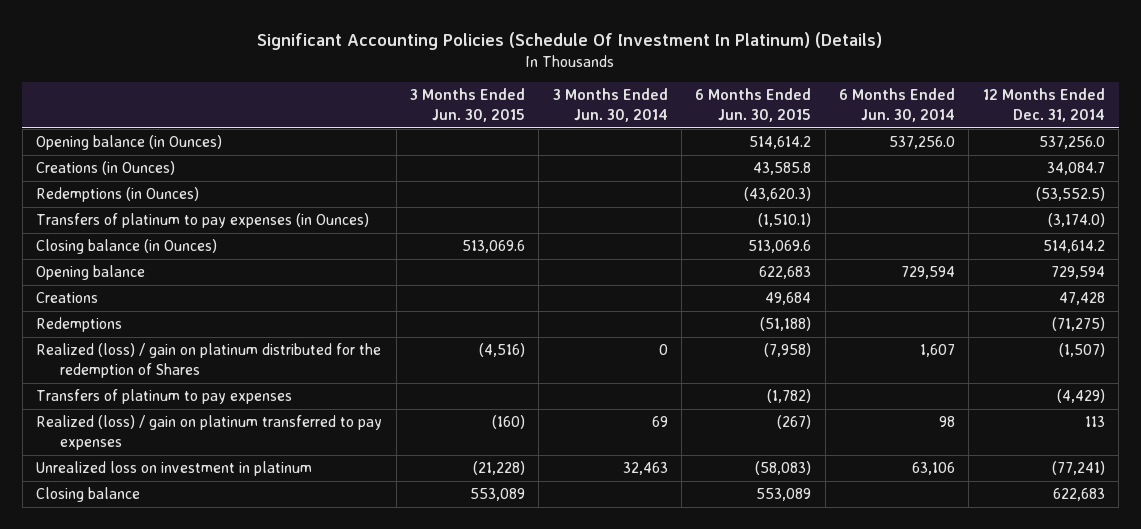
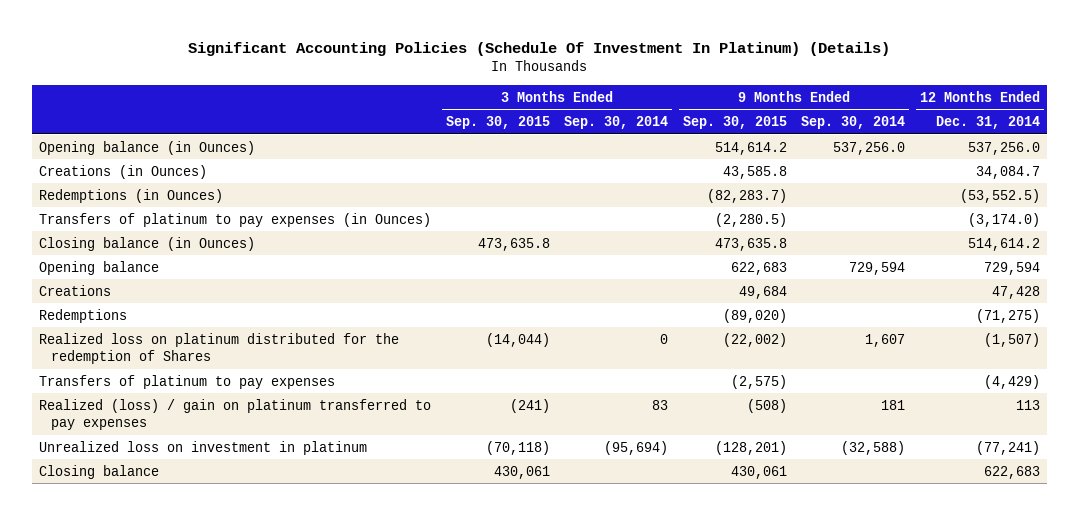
- | 3 Months Ended Jun. 30, 2015 | 3 Months Ended Jun. 30, 2014 | 6 Months Ended Jun. 30, 2015 | 6 Months Ended Jun. 30, 2014 | 12 Months Ended Dec. 31, 2014
+ | 3 Months Ended Sep. 30, 2015 | 3 Months Ended Sep. 30, 2014 | 9 Months Ended Sep. 30, 2015 | 9 Months Ended Sep. 30, 2014 | 12 Months Ended Dec. 31, 2014
- Realized (loss) / gain on platinum distributed for the redemption of Shares | (4,516) | 0 | (7,958) | 1,607 | (1,507)
+ Realized loss on platinum distributed for the redemption of Shares | (14,044) | 0 | (22,002) | 1,607 | (1,507)

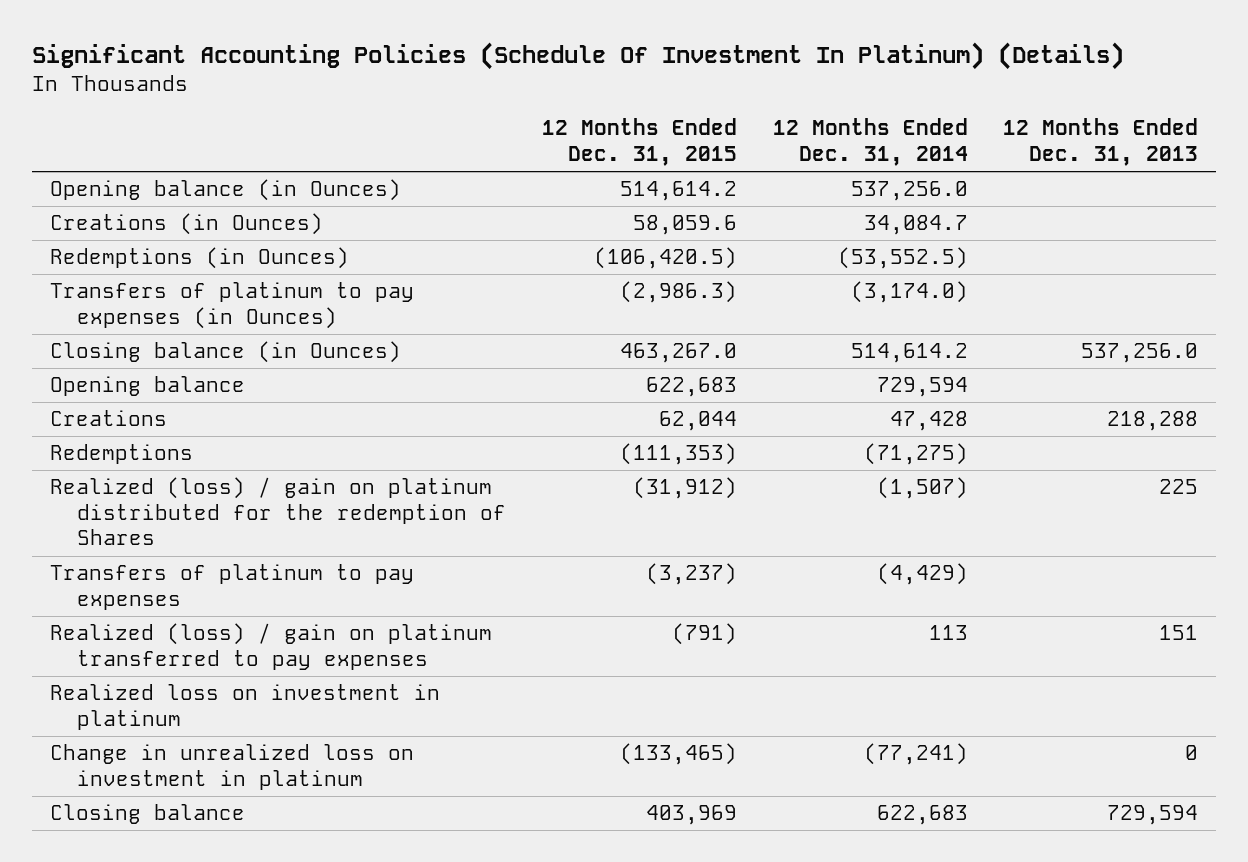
- | 3 Months Ended Sep. 30, 2015 | 3 Months Ended Sep. 30, 2014 | 9 Months Ended Sep. 30, 2015 | 9 Months Ended Sep. 30, 2014 | 12 Months Ended Dec. 31, 2014
+ | 12 Months Ended Dec. 31, 2015 | 12 Months Ended Dec. 31, 2014 | 12 Months Ended Dec. 31, 2013
- Realized loss on platinum distributed for the redemption of Shares | (14,044) | 0 | (22,002) | 1,607 | (1,507)
+ Realized (loss) / gain on platinum distributed for the redemption of Shares | (31,912) | (1,507) | 225
- Unrealized loss on investment in platinum | (70,118) | (95,694) | (128,201) | (32,588) | (77,241)
+ Realized loss on investment in platinum
+ Change in unrealized loss on investment in platinum | (133,465) | (77,241) | 0

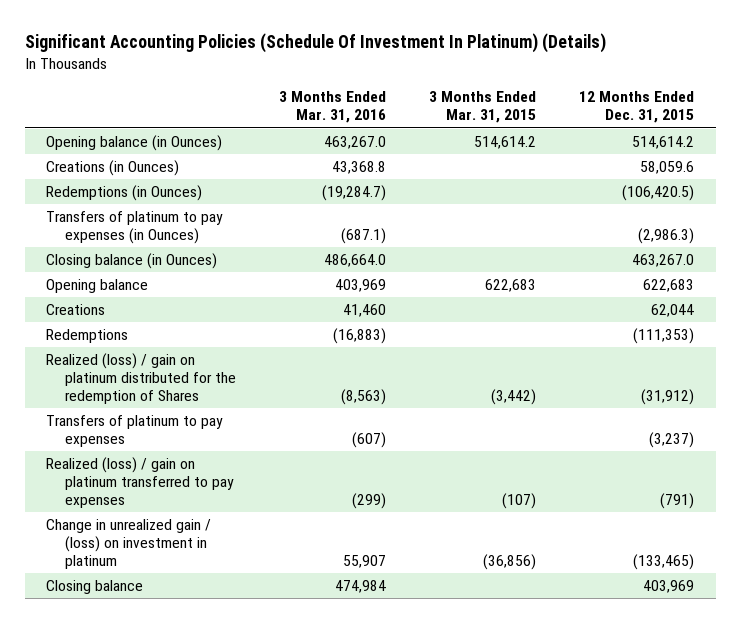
- | 12 Months Ended Dec. 31, 2015 | 12 Months Ended Dec. 31, 2014 | 12 Months Ended Dec. 31, 2013
+ | 3 Months Ended Mar. 31, 2016 | 3 Months Ended Mar. 31, 2015 | 12 Months Ended Dec. 31, 2015
- Realized loss on investment in platinum
- Change in unrealized loss on investment in platinum | (133,465) | (77,241) | 0
+ Change in unrealized gain / (loss) on investment in platinum | 55,907 | (36,856) | (133,465)

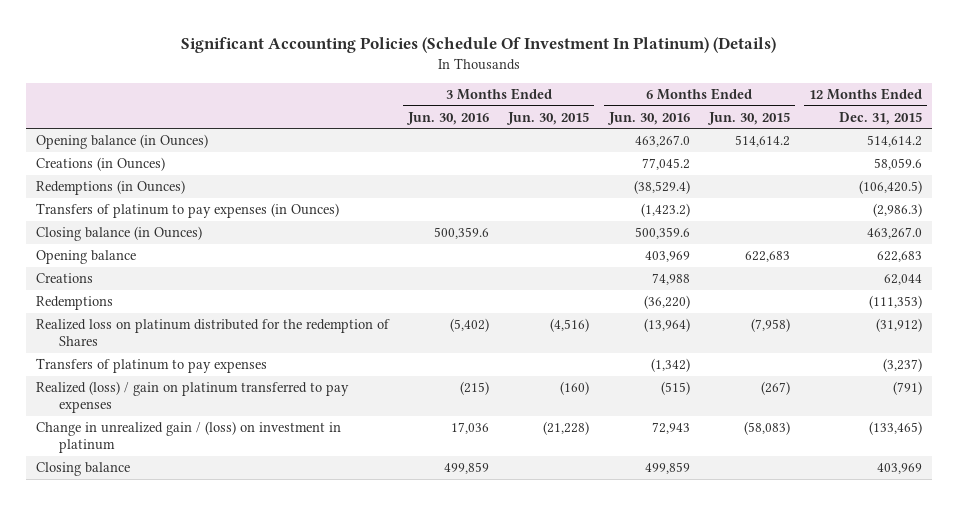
- | 3 Months Ended Mar. 31, 2016 | 3 Months Ended Mar. 31, 2015 | 12 Months Ended Dec. 31, 2015
+ | 3 Months Ended Jun. 30, 2016 | 3 Months Ended Jun. 30, 2015 | 6 Months Ended Jun. 30, 2016 | 6 Months Ended Jun. 30, 2015 | 12 Months Ended Dec. 31, 2015
- Realized (loss) / gain on platinum distributed for the redemption of Shares | (8,563) | (3,442) | (31,912)
+ Realized loss on platinum distributed for the redemption of Shares | (5,402) | (4,516) | (13,964) | (7,958) | (31,912)

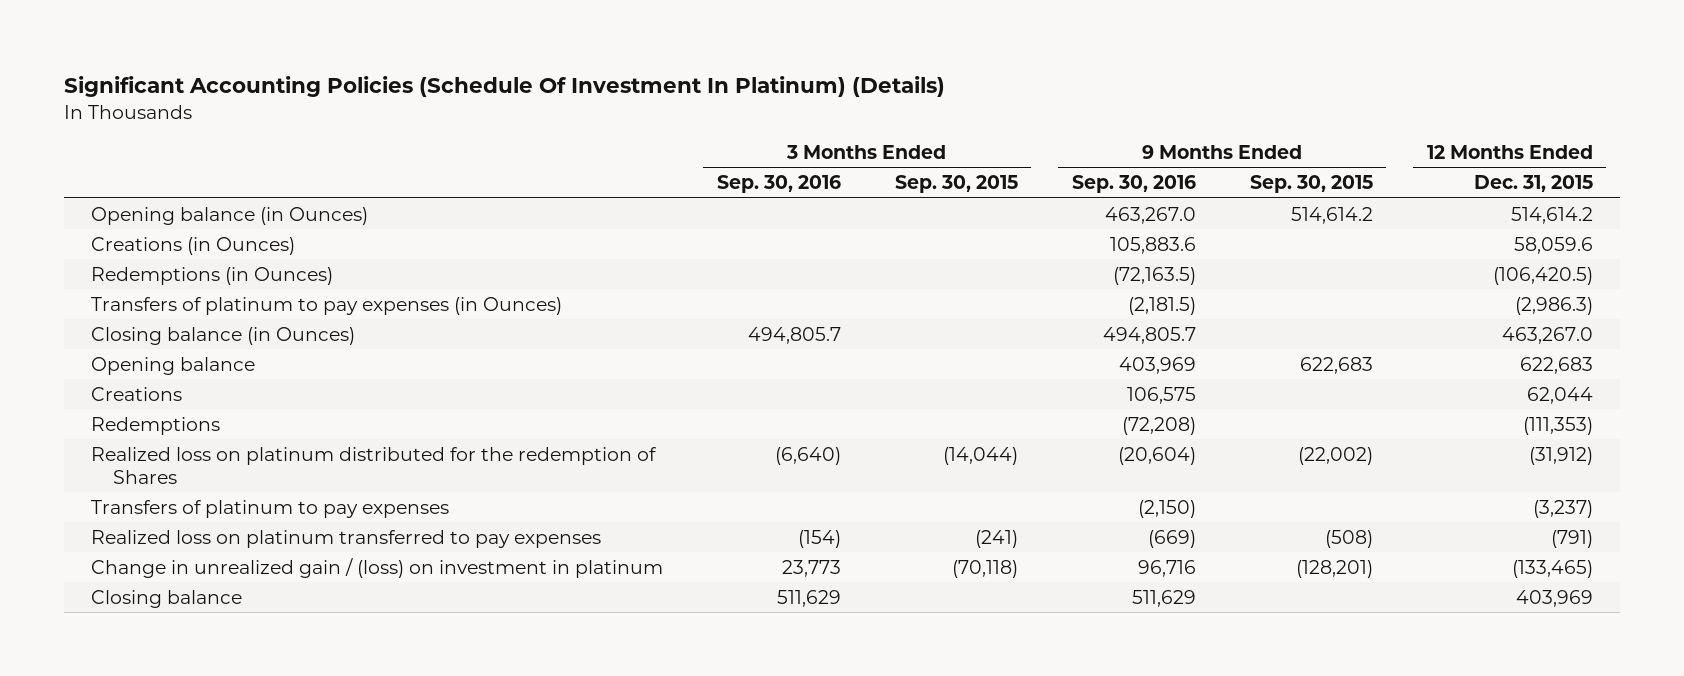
- | 3 Months Ended Jun. 30, 2016 | 3 Months Ended Jun. 30, 2015 | 6 Months Ended Jun. 30, 2016 | 6 Months Ended Jun. 30, 2015 | 12 Months Ended Dec. 31, 2015
+ | 3 Months Ended Sep. 30, 2016 | 3 Months Ended Sep. 30, 2015 | 9 Months Ended Sep. 30, 2016 | 9 Months Ended Sep. 30, 2015 | 12 Months Ended Dec. 31, 2015
- Realized (loss) / gain on platinum transferred to pay expenses | (215) | (160) | (515) | (267) | (791)
+ Realized loss on platinum transferred to pay expenses | (154) | (241) | (669) | (508) | (791)

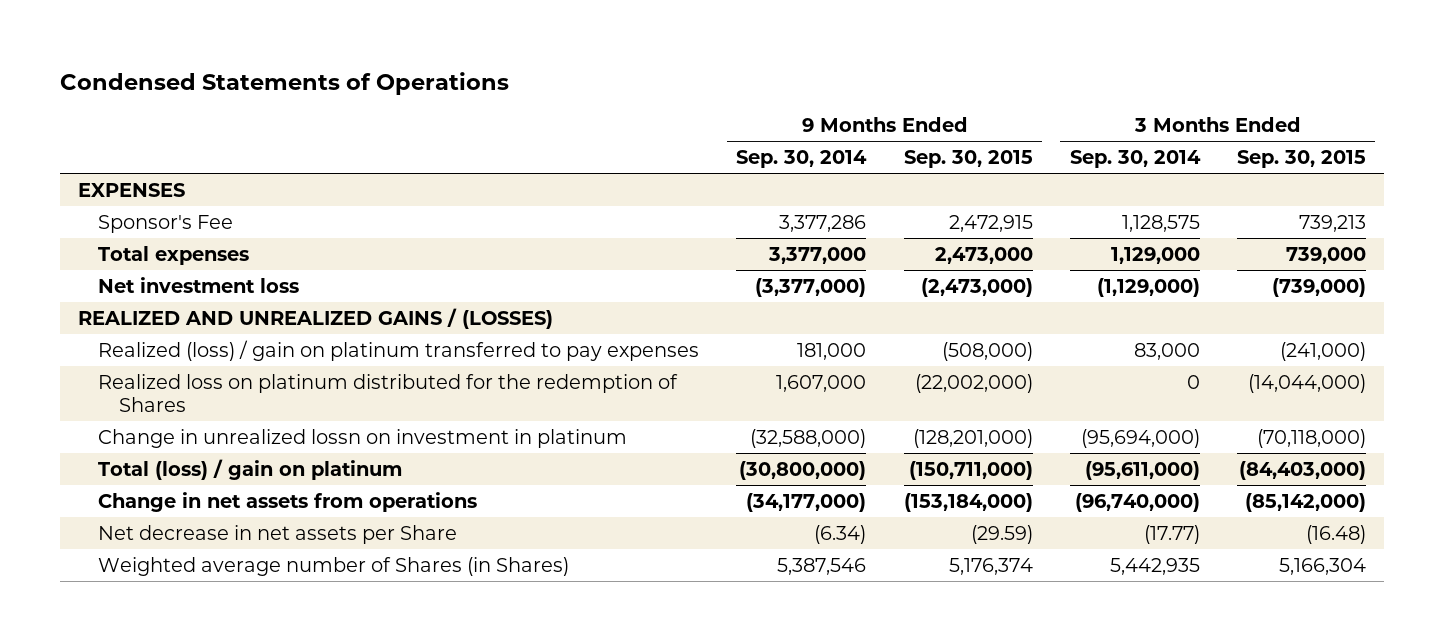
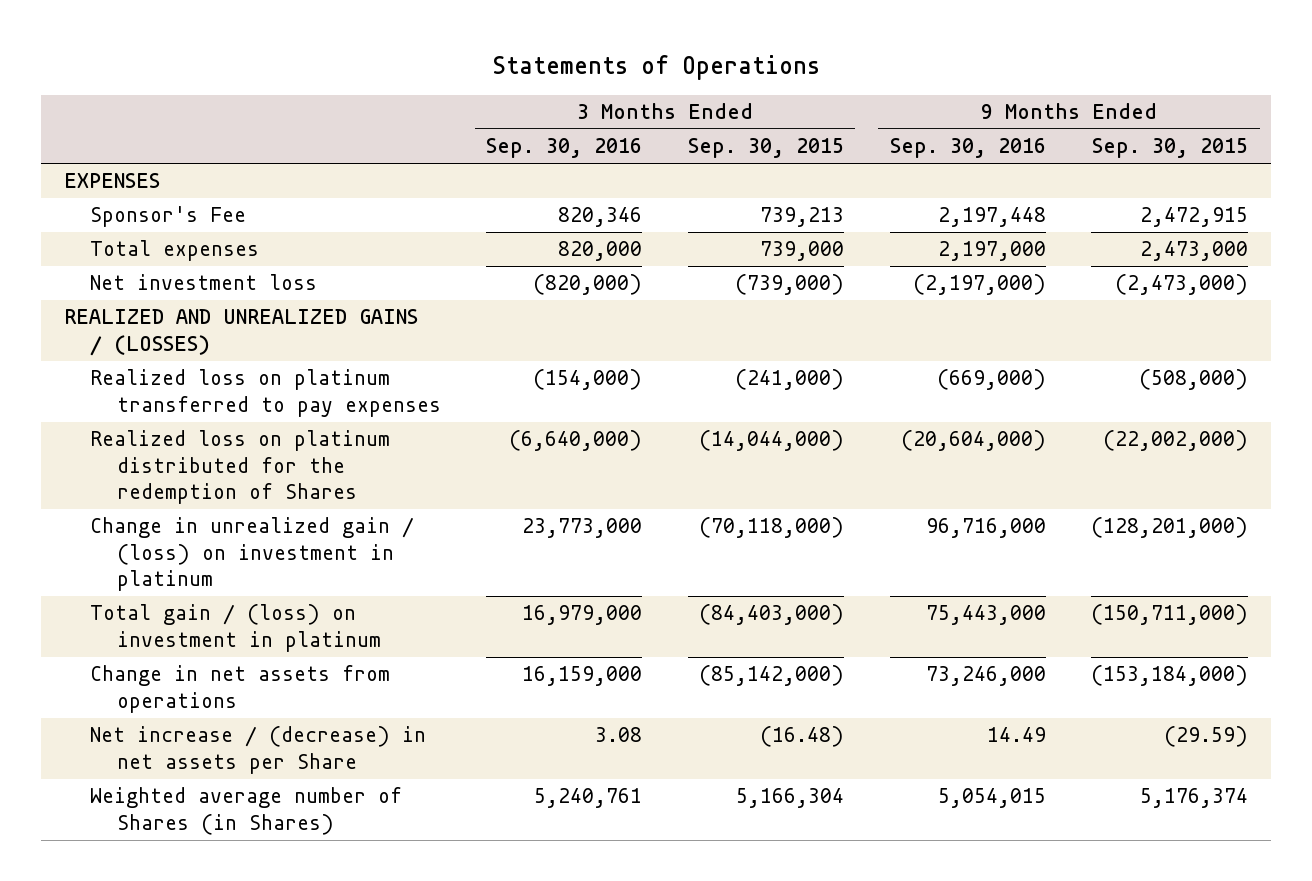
- Condensed Statements of Operations
+ Statements of Operations
- | 9 Months Ended Sep. 30, 2014 | 9 Months Ended Sep. 30, 2015 | 3 Months Ended Sep. 30, 2014 | 3 Months Ended Sep. 30, 2015
+ | 3 Months Ended Sep. 30, 2016 | 3 Months Ended Sep. 30, 2015 | 9 Months Ended Sep. 30, 2016 | 9 Months Ended Sep. 30, 2015
- Realized (loss) / gain on platinum transferred to pay expenses | 181,000 | (508,000) | 83,000 | (241,000)
+ Realized loss on platinum transferred to pay expenses | (154,000) | (241,000) | (669,000) | (508,000)
- Change in unrealized lossn on investment in platinum | (32,588,000) | (128,201,000) | (95,694,000) | (70,118,000)
- Total (loss) / gain on platinum | (30,800,000) | (150,711,000) | (95,611,000) | (84,403,000)
+ Change in unrealized gain / (loss) on investment in platinum | 23,773,000 | (70,118,000) | 96,716,000 | (128,201,000)
+ Total gain / (loss) on investment in platinum | 16,979,000 | (84,403,000) | 75,443,000 | (150,711,000)
- Net decrease in net assets per Share | (6.34) | (29.59) | (17.77) | (16.48)
+ Net increase / (decrease) in net assets per Share | 3.08 | (16.48) | 14.49 | (29.59)

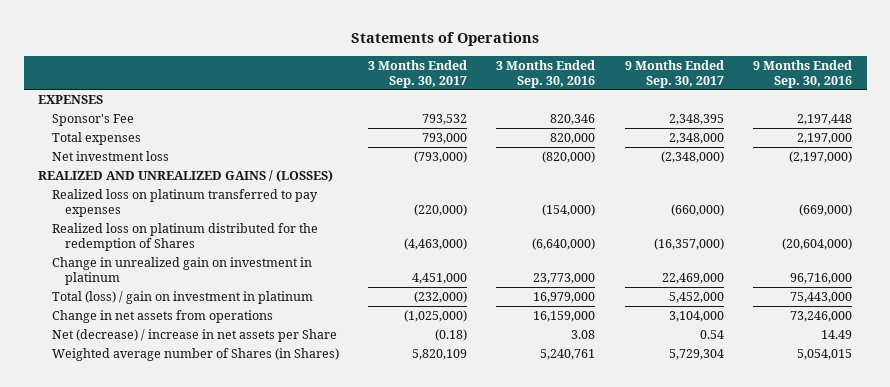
- | 3 Months Ended Sep. 30, 2016 | 3 Months Ended Sep. 30, 2015 | 9 Months Ended Sep. 30, 2016 | 9 Months Ended Sep. 30, 2015
+ | 3 Months Ended Sep. 30, 2017 | 3 Months Ended Sep. 30, 2016 | 9 Months Ended Sep. 30, 2017 | 9 Months Ended Sep. 30, 2016
- Change in unrealized gain / (loss) on investment in platinum | 23,773,000 | (70,118,000) | 96,716,000 | (128,201,000)
- Total gain / (loss) on investment in platinum | 16,979,000 | (84,403,000) | 75,443,000 | (150,711,000)
+ Change in unrealized gain on investment in platinum | 4,451,000 | 23,773,000 | 22,469,000 | 96,716,000
+ Total (loss) / gain on investment in platinum | (232,000) | 16,979,000 | 5,452,000 | 75,443,000
- Net increase / (decrease) in net assets per Share | 3.08 | (16.48) | 14.49 | (29.59)
+ Net (decrease) / increase in net assets per Share | (0.18) | 3.08 | 0.54 | 14.49

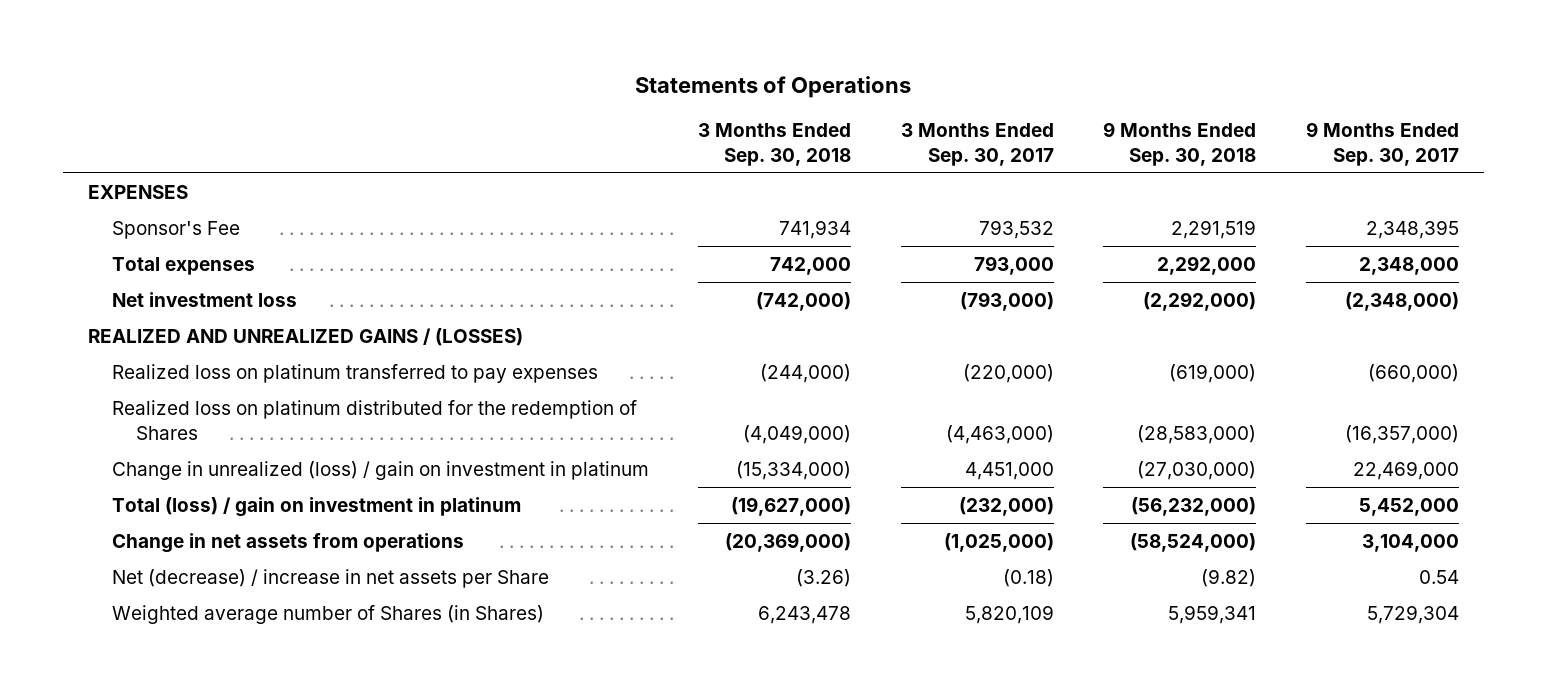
- | 3 Months Ended Sep. 30, 2017 | 3 Months Ended Sep. 30, 2016 | 9 Months Ended Sep. 30, 2017 | 9 Months Ended Sep. 30, 2016
+ | 3 Months Ended Sep. 30, 2018 | 3 Months Ended Sep. 30, 2017 | 9 Months Ended Sep. 30, 2018 | 9 Months Ended Sep. 30, 2017
- Change in unrealized gain on investment in platinum | 4,451,000 | 23,773,000 | 22,469,000 | 96,716,000
+ Change in unrealized (loss) / gain on investment in platinum | (15,334,000) | 4,451,000 | (27,030,000) | 22,469,000

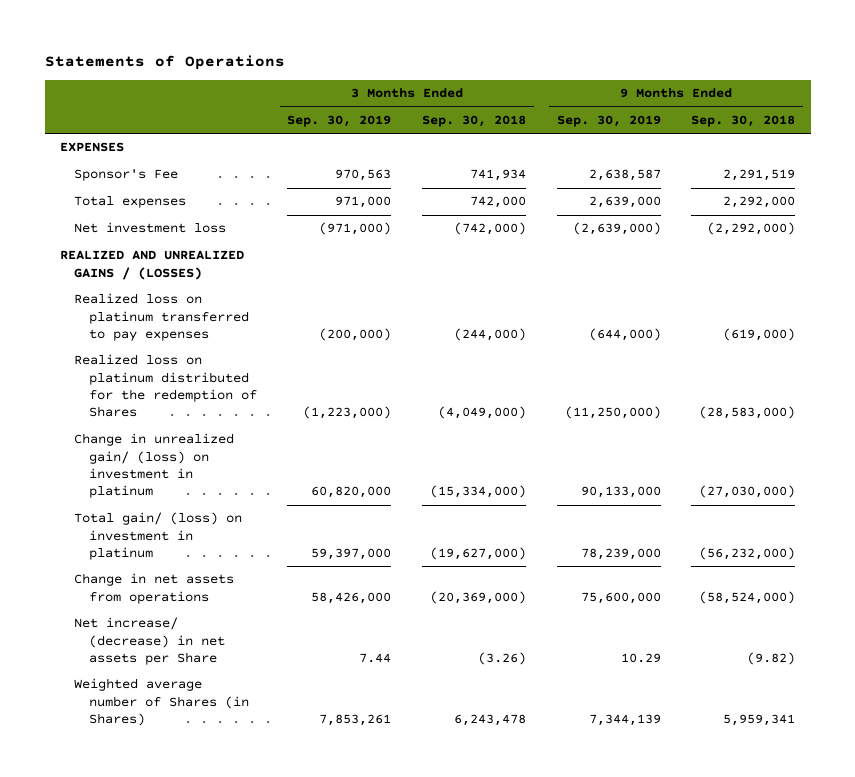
- | 3 Months Ended Sep. 30, 2018 | 3 Months Ended Sep. 30, 2017 | 9 Months Ended Sep. 30, 2018 | 9 Months Ended Sep. 30, 2017
+ | 3 Months Ended Sep. 30, 2019 | 3 Months Ended Sep. 30, 2018 | 9 Months Ended Sep. 30, 2019 | 9 Months Ended Sep. 30, 2018
- Change in unrealized (loss) / gain on investment in platinum | (15,334,000) | 4,451,000 | (27,030,000) | 22,469,000
- Total (loss) / gain on investment in platinum | (19,627,000) | (232,000) | (56,232,000) | 5,452,000
+ Change in unrealized gain/ (loss) on investment in platinum | 60,820,000 | (15,334,000) | 90,133,000 | (27,030,000)
+ Total gain/ (loss) on investment in platinum | 59,397,000 | (19,627,000) | 78,239,000 | (56,232,000)
- Net (decrease) / increase in net assets per Share | (3.26) | (0.18) | (9.82) | 0.54
+ Net increase/ (decrease) in net assets per Share | 7.44 | (3.26) | 10.29 | (9.82)

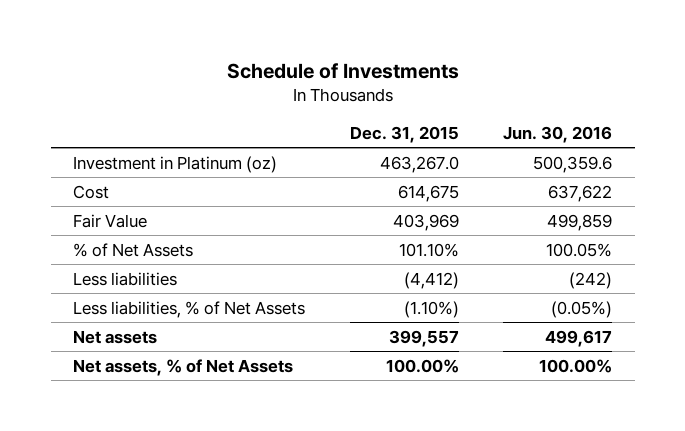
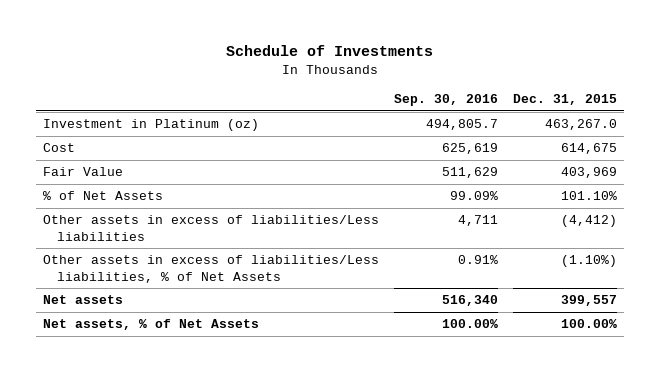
- | Dec. 31, 2015 | Jun. 30, 2016
+ | Sep. 30, 2016 | Dec. 31, 2015
- Less liabilities | (4,412) | (242)
- Less liabilities, % of Net Assets | (1.10%) | (0.05%)
+ Other assets in excess of liabilities/Less liabilities | 4,711 | (4,412)
+ Other assets in excess of liabilities/Less liabilities, % of Net Assets | 0.91% | (1.10%)

